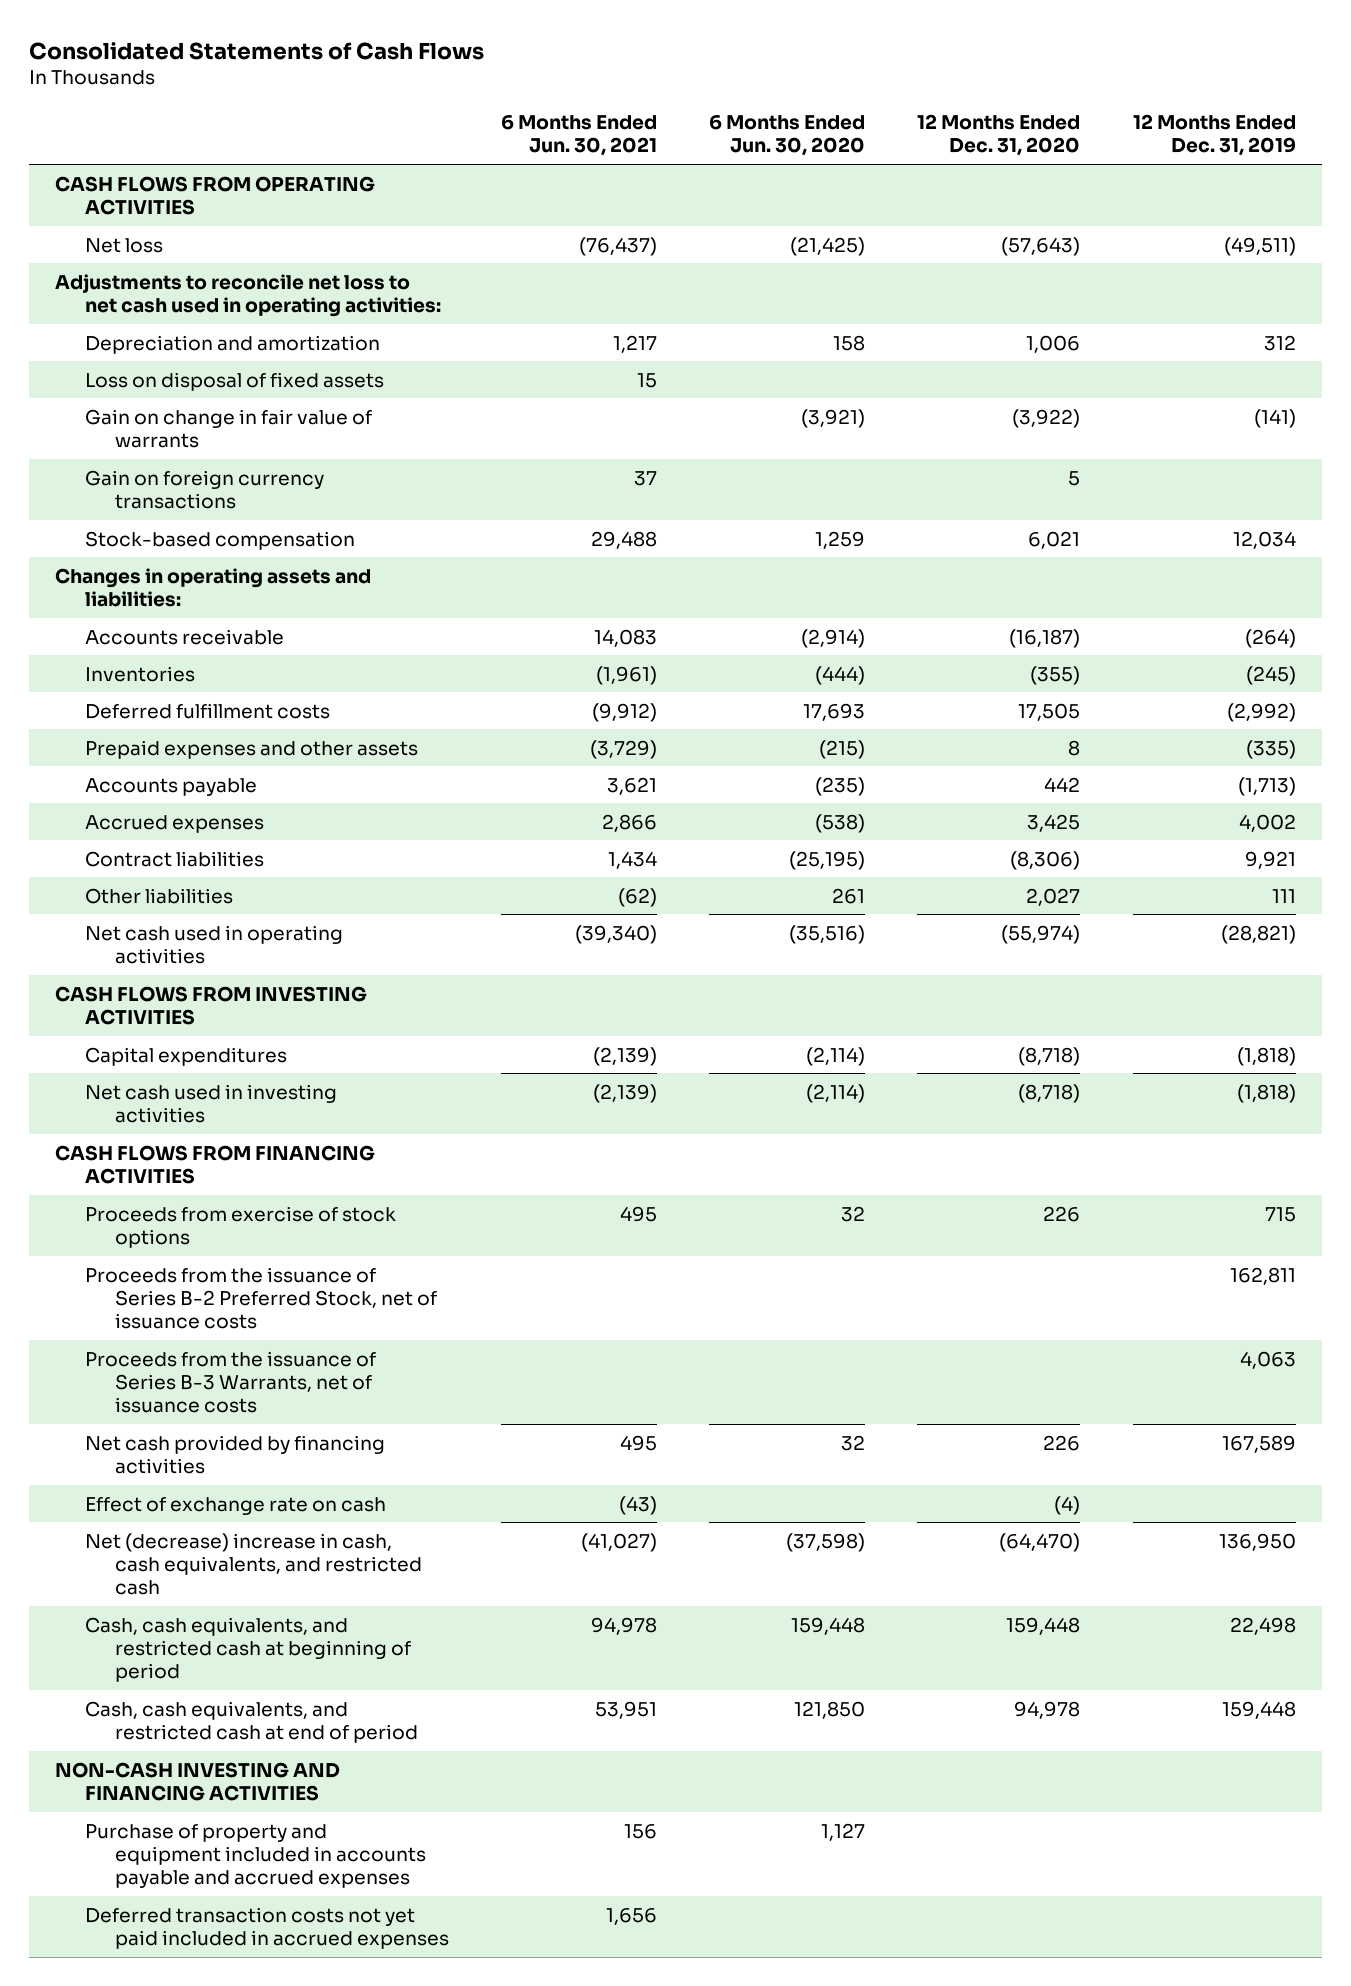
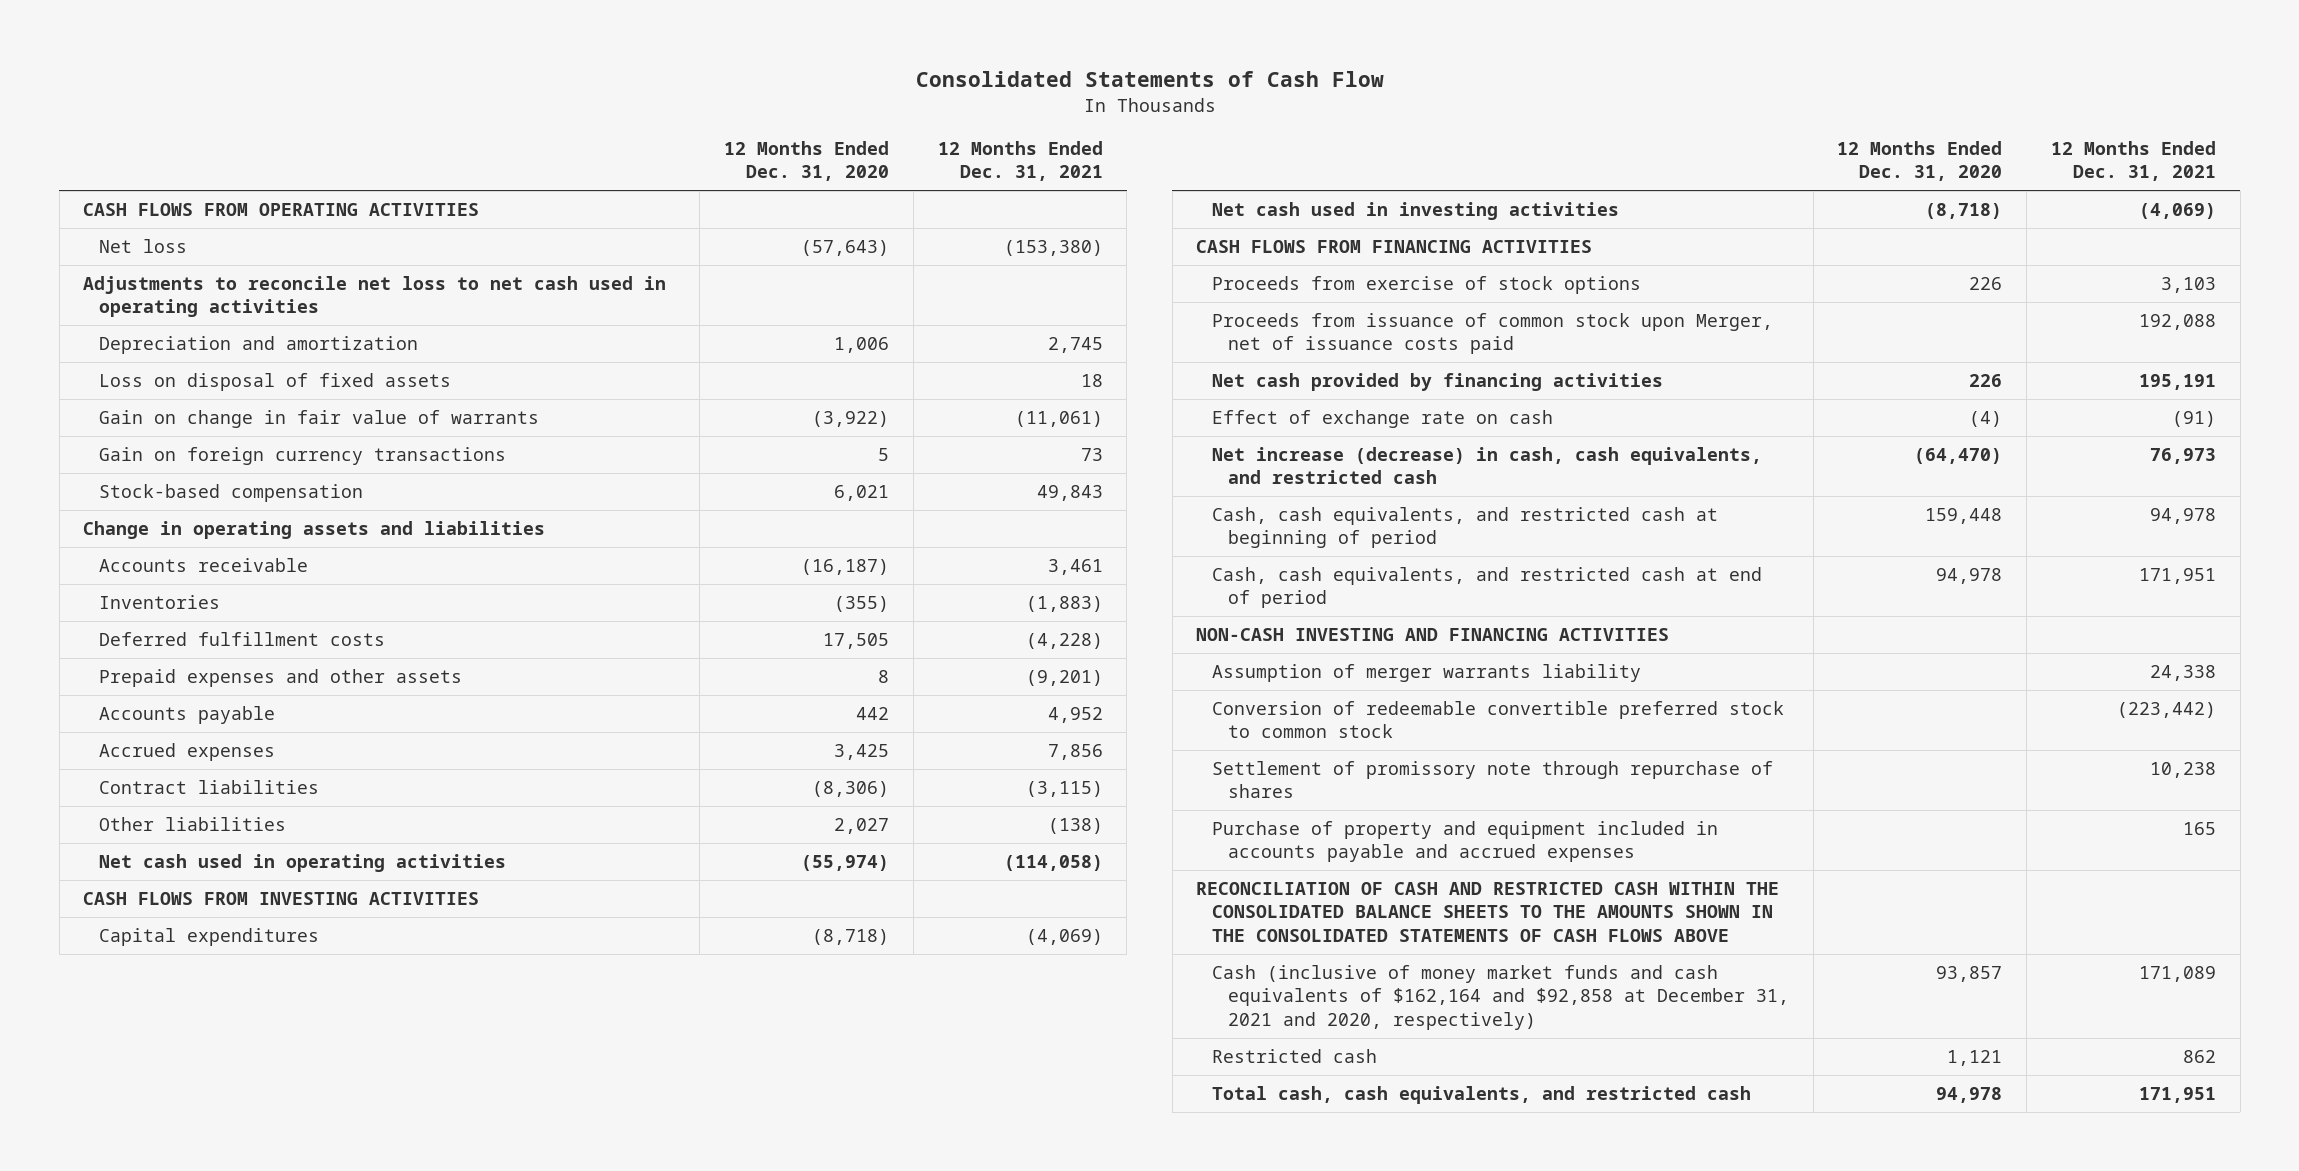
- Consolidated Statements of Cash Flows
+ Consolidated Statements of Cash Flow
- | 6 Months Ended Jun. 30, 2021 | 6 Months Ended Jun. 30, 2020 | 12 Months Ended Dec. 31, 2020 | 12 Months Ended Dec. 31, 2019
+ | 12 Months Ended Dec. 31, 2020 | 12 Months Ended Dec. 31, 2021
- Adjustments to reconcile net loss to net cash used in operating activities:
+ Adjustments to reconcile net loss to net cash used in operating activities
- Changes in operating assets and liabilities:
+ Change in operating assets and liabilities
- Proceeds from the issuance of Series B-2 Preferred Stock, net of issuance costs | | | | 162,811
- Proceeds from the issuance of Series B-3 Warrants, net of issuance costs | | | | 4,063
+ Proceeds from issuance of common stock upon Merger, net of issuance costs paid | | 192,088
- Net (decrease) increase in cash, cash equivalents, and restricted cash | (41,027) | (37,598) | (64,470) | 136,950
+ Net increase (decrease) in cash, cash equivalents, and restricted cash | (64,470) | 76,973
+ Assumption of merger warrants liability | | 24,338
+ Conversion of redeemable convertible preferred stock to common stock | | (223,442)
+ Settlement of promissory note through repurchase of shares | | 10,238
- Deferred transaction costs not yet paid included in accrued expenses | 1,656 | | |
+ RECONCILIATION OF CASH AND RESTRICTED CASH WITHIN THE CONSOLIDATED BALANCE SHEETS TO THE AMOUNTS SHOWN IN THE CONSOLIDATED STATEMENTS OF CASH FLOWS ABOVE
+ Cash (inclusive of money market funds and cash equivalents of $162,164 and $92,858 at December 31, 2021 and 2020, respectively) | 93,857 | 171,089
+ Restricted cash | 1,121 | 862
+ Total cash, cash equivalents, and restricted cash | 94,978 | 171,951

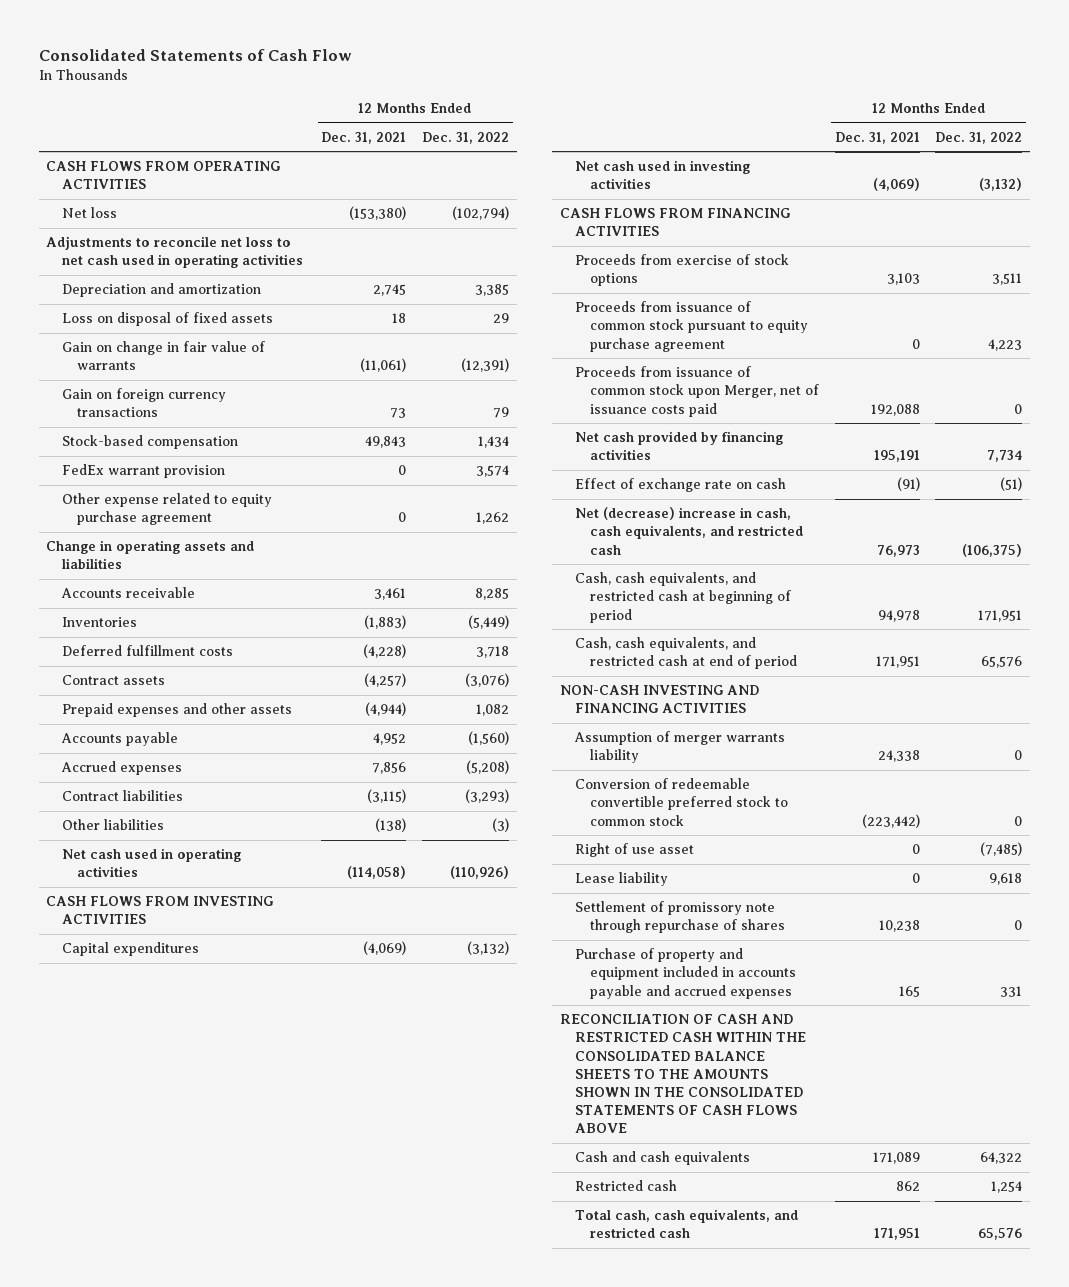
- | 12 Months Ended Dec. 31, 2020 | 12 Months Ended Dec. 31, 2021
+ | 12 Months Ended Dec. 31, 2021 | 12 Months Ended Dec. 31, 2022
+ FedEx warrant provision | 0 | 3,574
+ Other expense related to equity purchase agreement | 0 | 1,262
- Prepaid expenses and other assets | 8 | (9,201)
+ Contract assets | (4,257) | (3,076)
+ Prepaid expenses and other assets | (4,944) | 1,082
+ Proceeds from issuance of common stock pursuant to equity purchase agreement | 0 | 4,223
- Net increase (decrease) in cash, cash equivalents, and restricted cash | (64,470) | 76,973
+ Net (decrease) increase in cash, cash equivalents, and restricted cash | 76,973 | (106,375)
+ Right of use asset | 0 | (7,485)
+ Lease liability | 0 | 9,618
- Cash (inclusive of money market funds and cash equivalents of $162,164 and $92,858 at December 31, 2021 and 2020, respectively) | 93,857 | 171,089
+ Cash and cash equivalents | 171,089 | 64,322

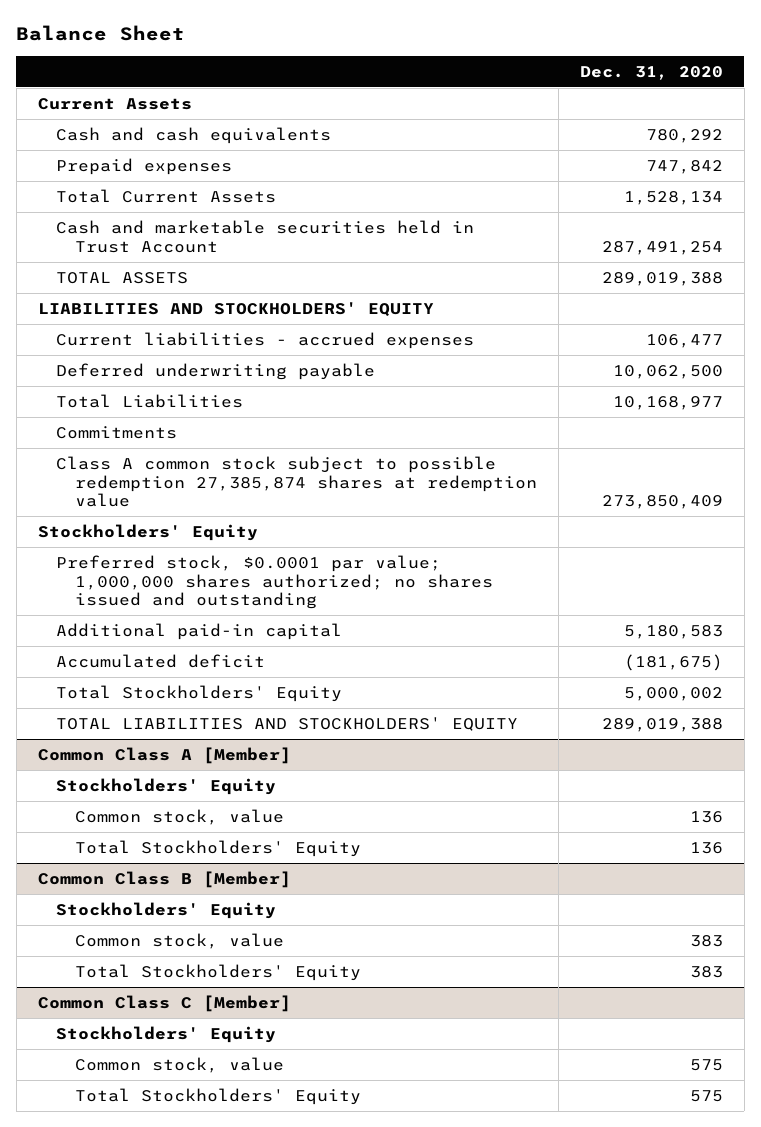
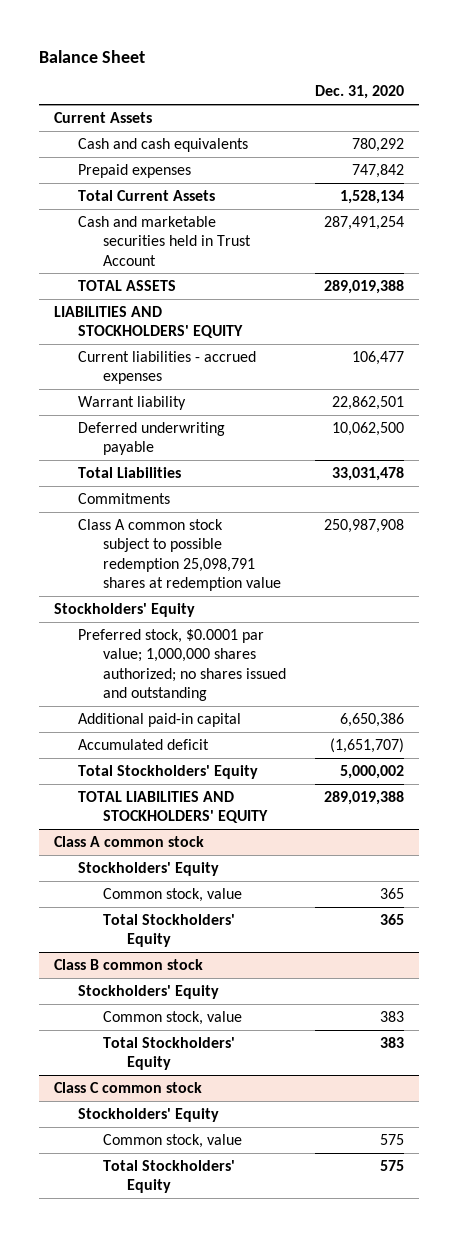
+ Warrant liability | 22,862,501
- Total Liabilities | 10,168,977
+ Total Liabilities | 33,031,478
- Class A common stock subject to possible redemption 27,385,874 shares at redemption value | 273,850,409
+ Class A common stock subject to possible redemption 25,098,791 shares at redemption value | 250,987,908
- Additional paid-in capital | 5,180,583
- Accumulated deficit | (181,675)
+ Additional paid-in capital | 6,650,386
+ Accumulated deficit | (1,651,707)
- Common Class A [Member]
+ Class A common stock
- Common stock, value | 136
- Total Stockholders' Equity | 136
- Common Class B [Member]
+ Common stock, value | 365
+ Total Stockholders' Equity | 365
+ Class B common stock
- Common Class C [Member]
+ Class C common stock

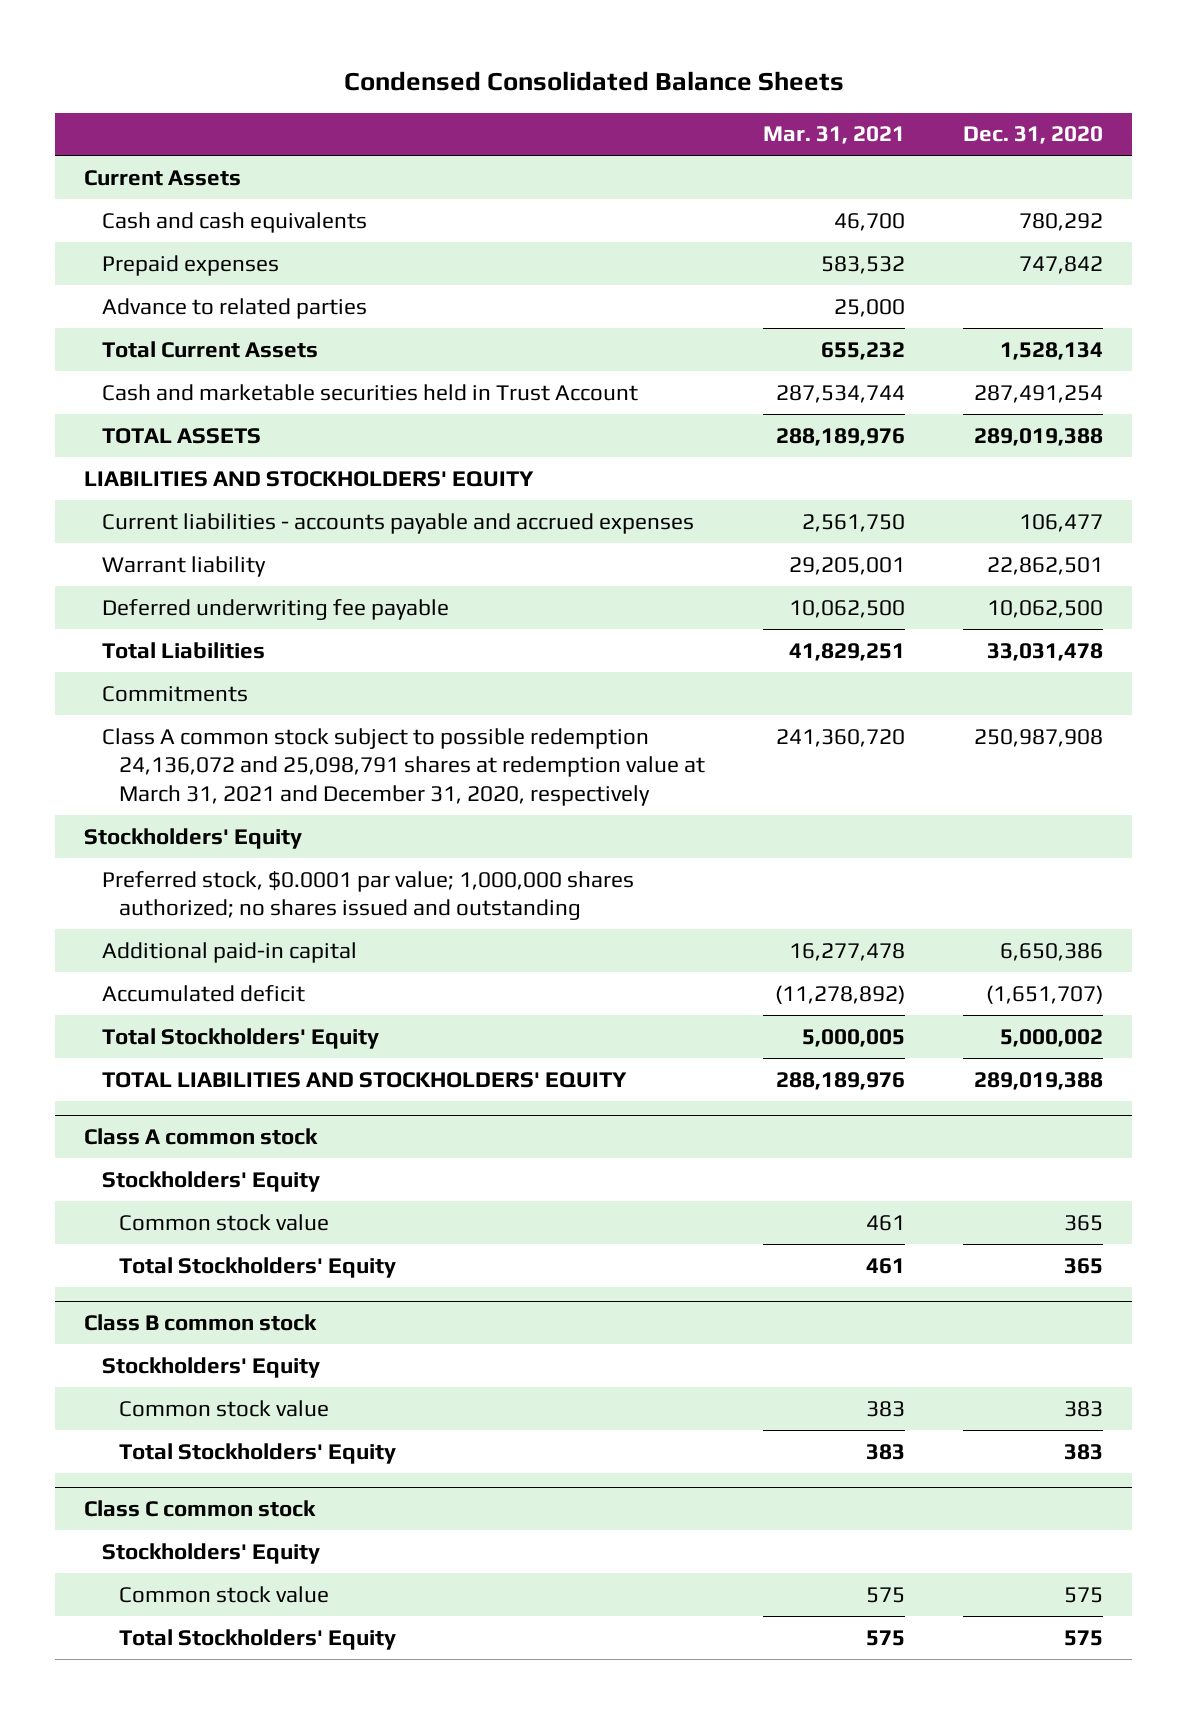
- Balance Sheet
+ Condensed Consolidated Balance Sheets
- | Dec. 31, 2020
+ | Mar. 31, 2021 | Dec. 31, 2020
+ Advance to related parties | 25,000 |
- Current liabilities - accrued expenses | 106,477
+ Current liabilities - accounts payable and accrued expenses | 2,561,750 | 106,477
- Deferred underwriting payable | 10,062,500
+ Deferred underwriting fee payable | 10,062,500 | 10,062,500
- Class A common stock subject to possible redemption 25,098,791 shares at redemption value | 250,987,908
+ Class A common stock subject to possible redemption 24,136,072 and 25,098,791 shares at redemption value at March 31, 2021 and December 31, 2020, respectively | 241,360,720 | 250,987,908
@ Class A common stock
- Common stock, value | 365
+ Common stock value | 461 | 365
@ Class B common stock
- Common stock, value | 383
+ Common stock value | 383 | 383
@ Class C common stock
- Common stock, value | 575
+ Common stock value | 575 | 575

